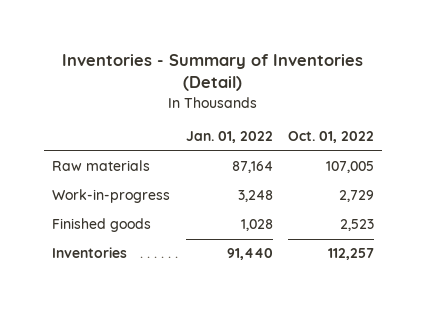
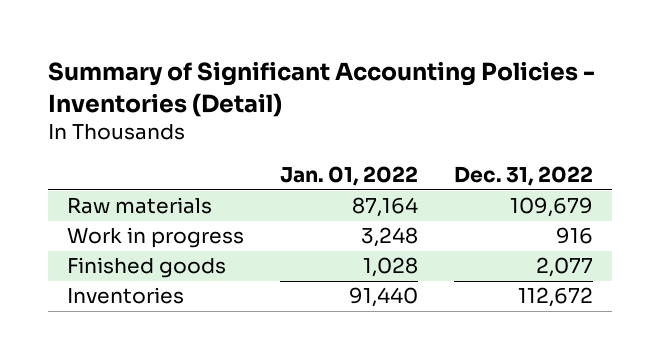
- Inventories - Summary of Inventories (Detail)
+ Summary of Significant Accounting Policies - Inventories (Detail)
- | Jan. 01, 2022 | Oct. 01, 2022
+ | Jan. 01, 2022 | Dec. 31, 2022
- Work-in-progress | 3,248 | 2,729
+ Work in progress | 3,248 | 916

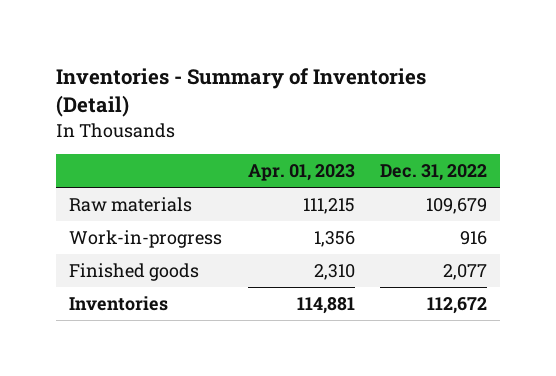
- Summary of Significant Accounting Policies - Inventories (Detail)
+ Inventories - Summary of Inventories (Detail)
- | Jan. 01, 2022 | Dec. 31, 2022
+ | Apr. 01, 2023 | Dec. 31, 2022
- Work in progress | 3,248 | 916
+ Work-in-progress | 1,356 | 916

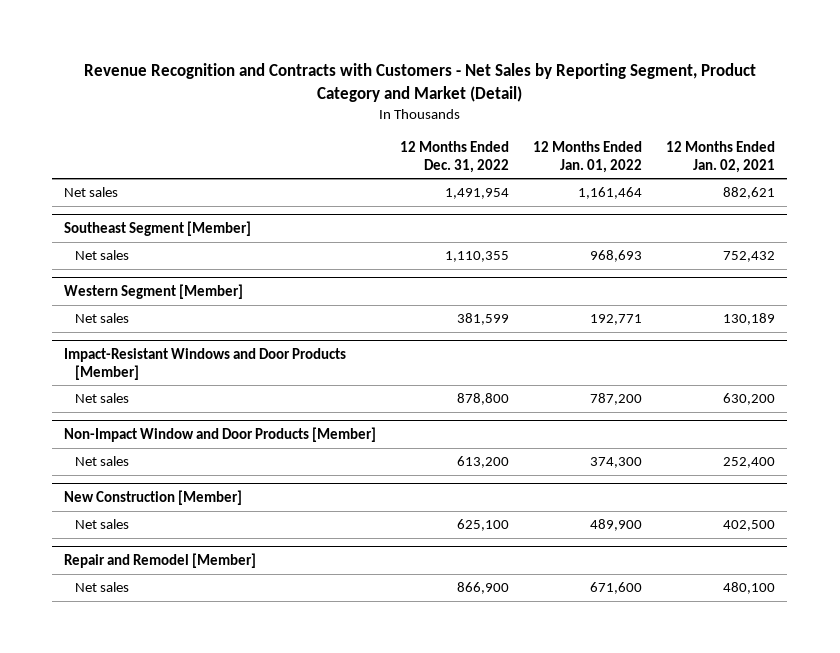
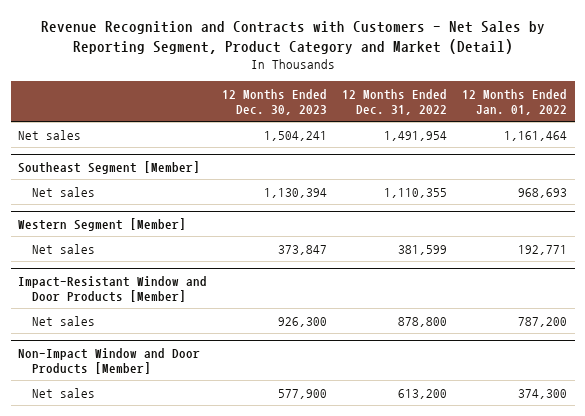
- | 12 Months Ended Dec. 31, 2022 | 12 Months Ended Jan. 01, 2022 | 12 Months Ended Jan. 02, 2021
+ | 12 Months Ended Dec. 30, 2023 | 12 Months Ended Dec. 31, 2022 | 12 Months Ended Jan. 01, 2022
- Impact-Resistant Windows and Door Products [Member]
+ Impact-Resistant Window and Door Products [Member]
- New Construction [Member]
- Net sales | 625,100 | 489,900 | 402,500
- Repair and Remodel [Member]
- Net sales | 866,900 | 671,600 | 480,100

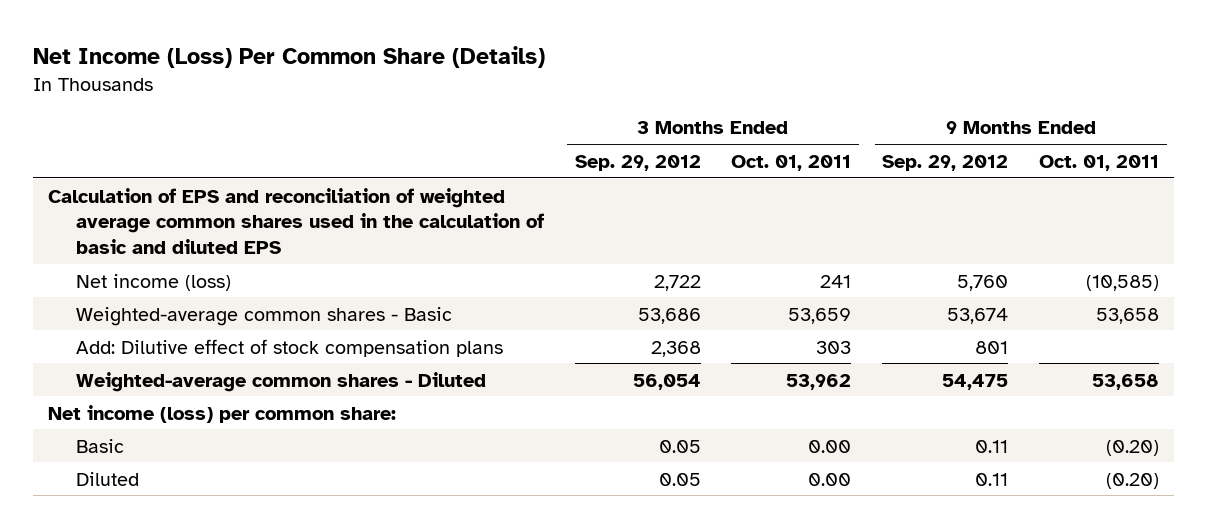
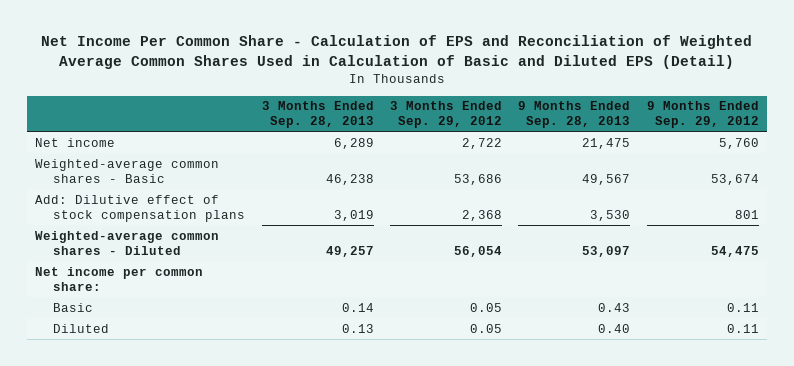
- Net Income (Loss) Per Common Share (Details)
+ Net Income Per Common Share - Calculation of EPS and Reconciliation of Weighted Average Common Shares Used in Calculation of Basic and Diluted EPS (Detail)
- | 3 Months Ended Sep. 29, 2012 | 3 Months Ended Oct. 01, 2011 | 9 Months Ended Sep. 29, 2012 | 9 Months Ended Oct. 01, 2011
+ | 3 Months Ended Sep. 28, 2013 | 3 Months Ended Sep. 29, 2012 | 9 Months Ended Sep. 28, 2013 | 9 Months Ended Sep. 29, 2012
- Calculation of EPS and reconciliation of weighted average common shares used in the calculation of basic and diluted EPS
- Net income (loss) | 2,722 | 241 | 5,760 | (10,585)
+ Net income | 6,289 | 2,722 | 21,475 | 5,760
- Net income (loss) per common share:
+ Net income per common share:

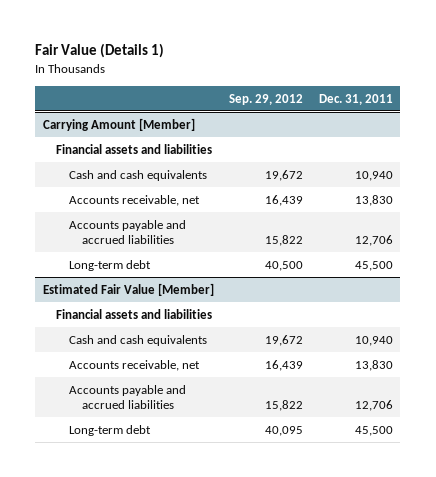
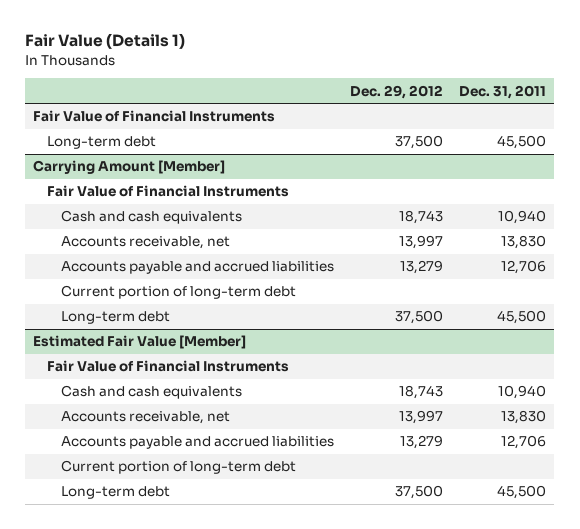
- | Sep. 29, 2012 | Dec. 31, 2011
+ | Dec. 29, 2012 | Dec. 31, 2011
+ Fair Value of Financial Instruments
+ Long-term debt | 37,500 | 45,500
@ Carrying Amount [Member]
- Financial assets and liabilities
+ Fair Value of Financial Instruments
+ Current portion of long-term debt
@ Estimated Fair Value [Member]
- Financial assets and liabilities
+ Fair Value of Financial Instruments
+ Current portion of long-term debt

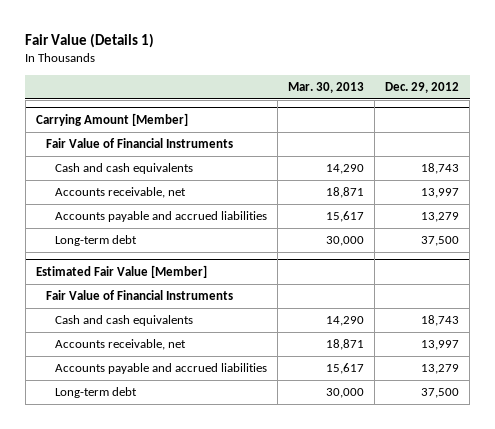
- | Dec. 29, 2012 | Dec. 31, 2011
+ | Mar. 30, 2013 | Dec. 29, 2012
- Fair Value of Financial Instruments
- Long-term debt | 37,500 | 45,500
@ Carrying Amount [Member]
- Current portion of long-term debt
@ Estimated Fair Value [Member]
- Current portion of long-term debt

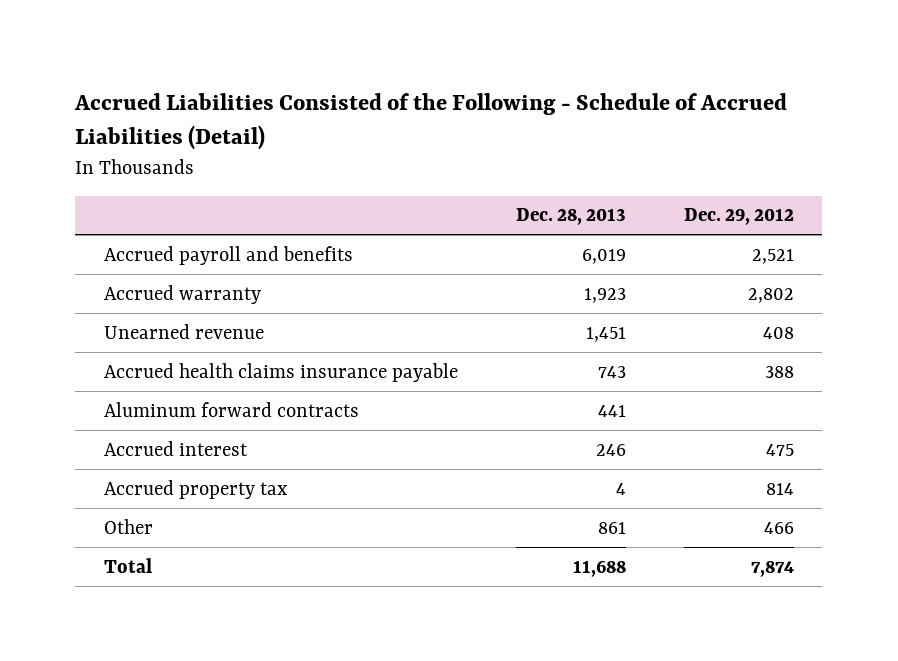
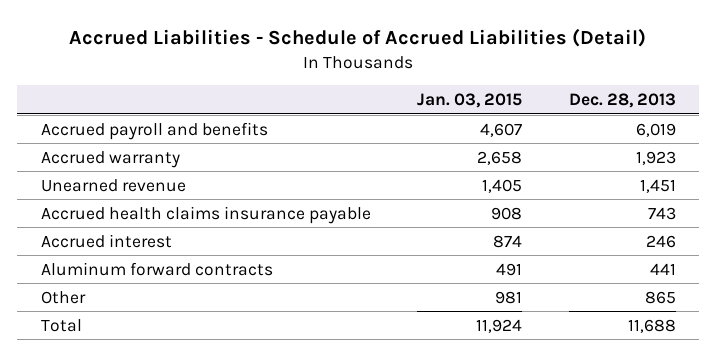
- Accrued Liabilities Consisted of the Following - Schedule of Accrued Liabilities (Detail)
+ Accrued Liabilities - Schedule of Accrued Liabilities (Detail)
- | Dec. 28, 2013 | Dec. 29, 2012
+ | Jan. 03, 2015 | Dec. 28, 2013
- Accrued property tax | 4 | 814
- Other | 861 | 466
moved down: Aluminum forward contracts | 491 | 441
+ Other | 981 | 865

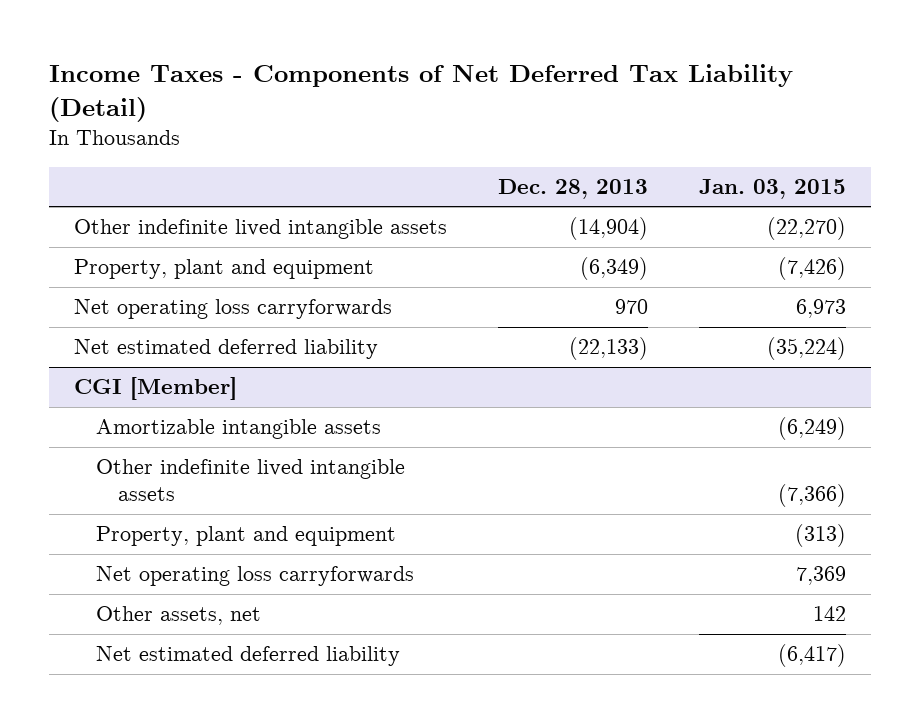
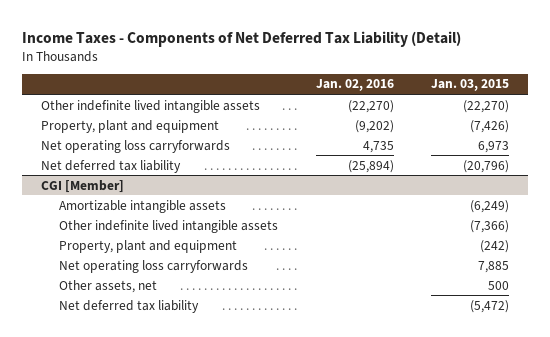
- | Dec. 28, 2013 | Jan. 03, 2015
+ | Jan. 02, 2016 | Jan. 03, 2015
- Net estimated deferred liability | (22,133) | (35,224)
+ Net deferred tax liability | (25,894) | (20,796)
@ CGI [Member]
- Property, plant and equipment | | (313)
- Net operating loss carryforwards | | 7,369
- Other assets, net | | 142
- Net estimated deferred liability | | (6,417)
+ Property, plant and equipment | | (242)
+ Net operating loss carryforwards | | 7,885
+ Other assets, net | | 500
+ Net deferred tax liability | | (5,472)

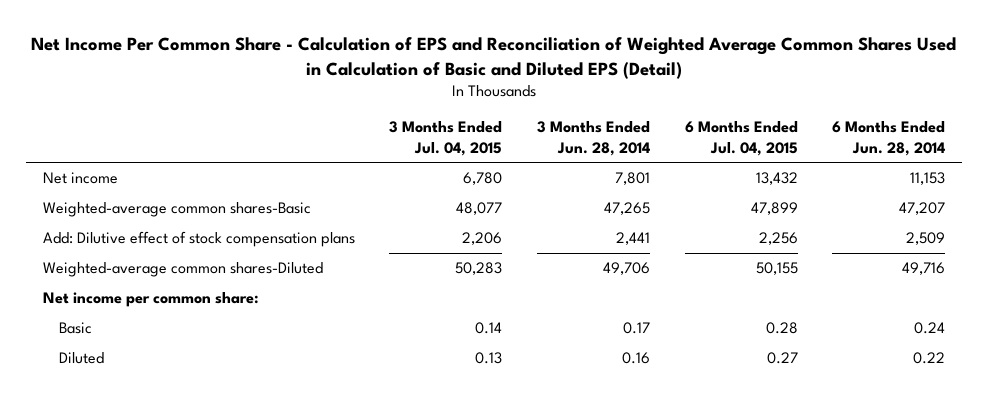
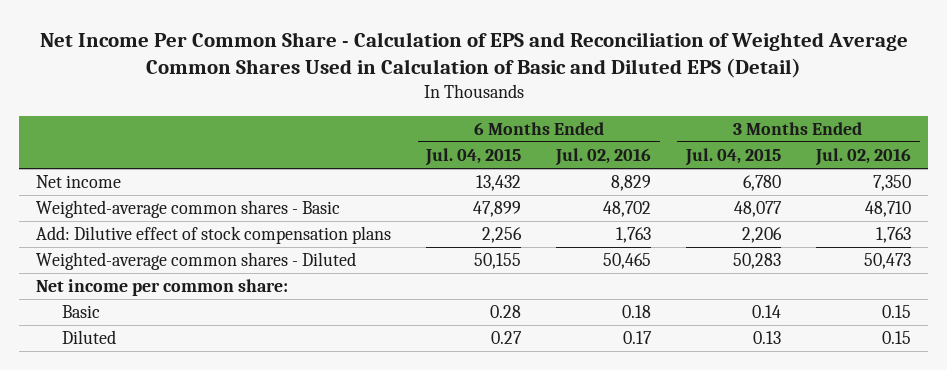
- | 3 Months Ended Jul. 04, 2015 | 3 Months Ended Jun. 28, 2014 | 6 Months Ended Jul. 04, 2015 | 6 Months Ended Jun. 28, 2014
+ | 6 Months Ended Jul. 04, 2015 | 6 Months Ended Jul. 02, 2016 | 3 Months Ended Jul. 04, 2015 | 3 Months Ended Jul. 02, 2016
- Weighted-average common shares-Basic | 48,077 | 47,265 | 47,899 | 47,207
+ Weighted-average common shares - Basic | 47,899 | 48,702 | 48,077 | 48,710
- Weighted-average common shares-Diluted | 50,283 | 49,706 | 50,155 | 49,716
+ Weighted-average common shares - Diluted | 50,155 | 50,465 | 50,283 | 50,473

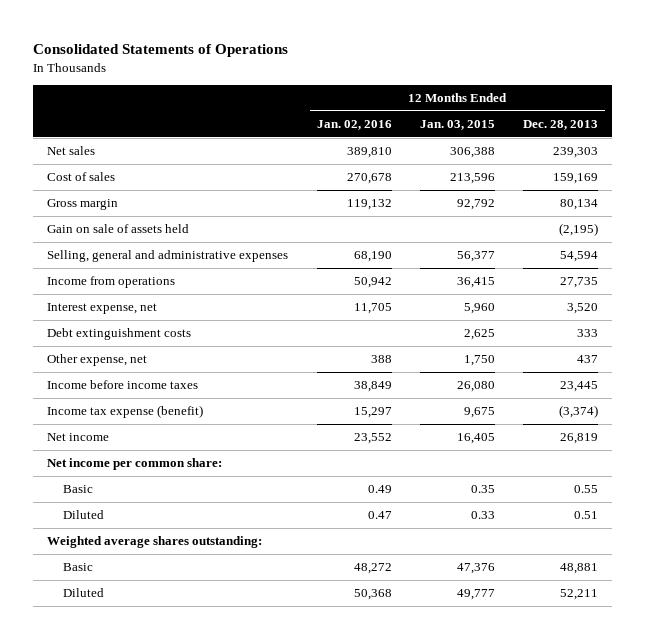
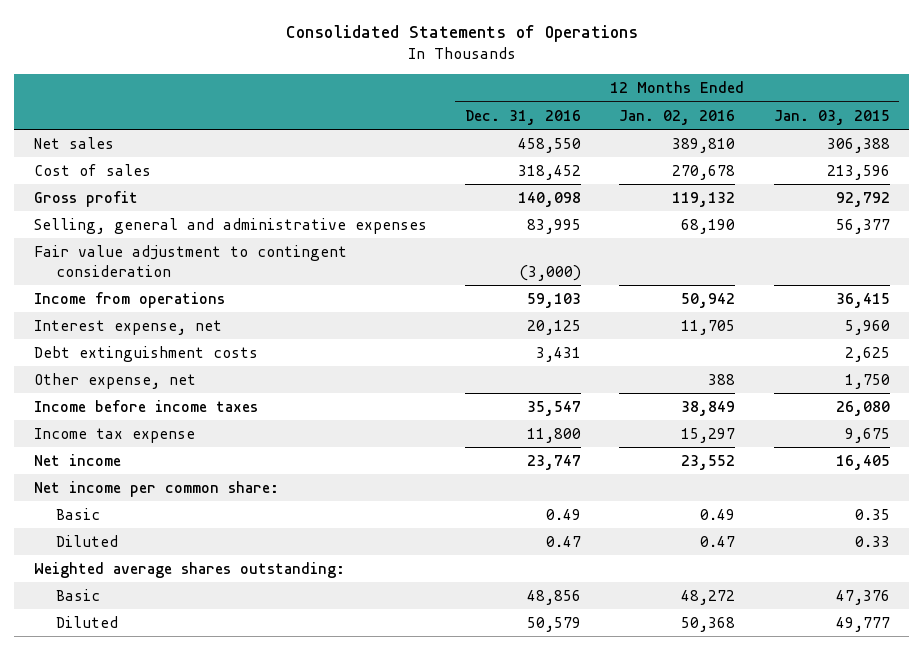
- | 12 Months Ended Jan. 02, 2016 | 12 Months Ended Jan. 03, 2015 | 12 Months Ended Dec. 28, 2013
+ | 12 Months Ended Dec. 31, 2016 | 12 Months Ended Jan. 02, 2016 | 12 Months Ended Jan. 03, 2015
- Gross margin | 119,132 | 92,792 | 80,134
- Gain on sale of assets held | | | (2,195)
+ Gross profit | 140,098 | 119,132 | 92,792
+ Fair value adjustment to contingent consideration | (3,000) | |
- Income tax expense (benefit) | 15,297 | 9,675 | (3,374)
+ Income tax expense | 11,800 | 15,297 | 9,675

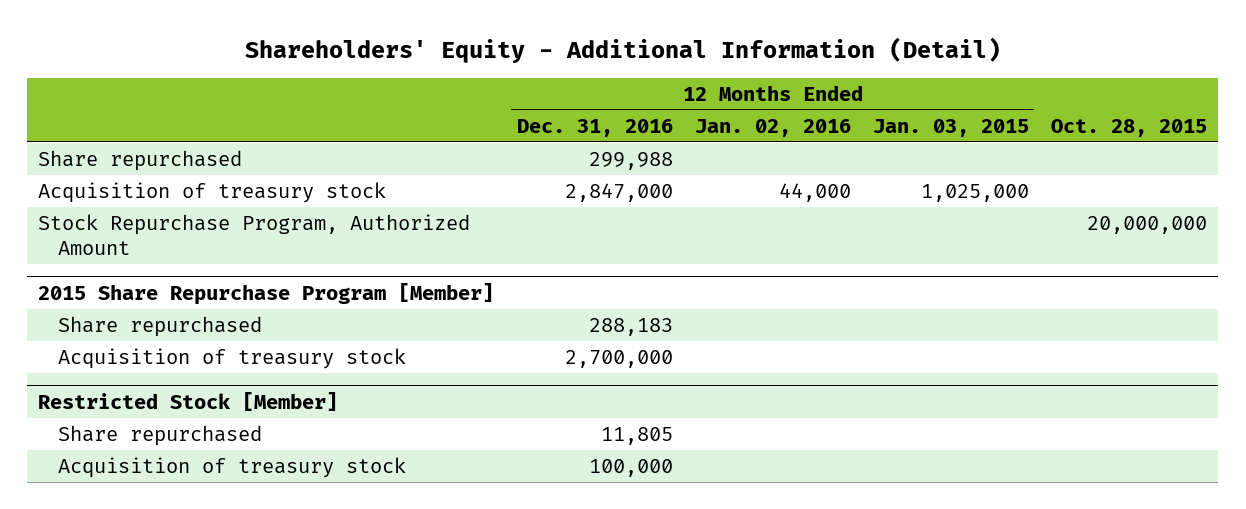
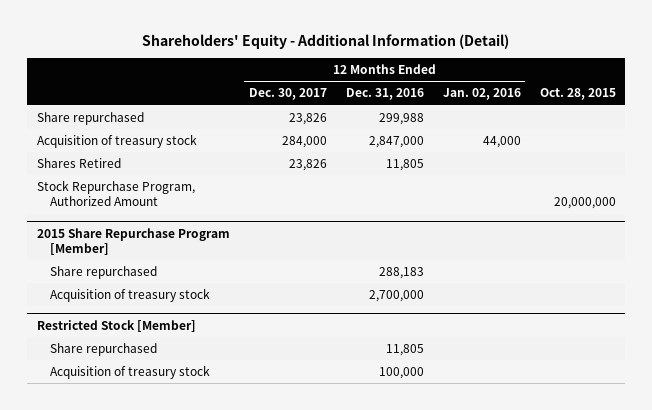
- | 12 Months Ended Dec. 31, 2016 | 12 Months Ended Jan. 02, 2016 | 12 Months Ended Jan. 03, 2015 | Oct. 28, 2015
+ | 12 Months Ended Dec. 30, 2017 | 12 Months Ended Dec. 31, 2016 | 12 Months Ended Jan. 02, 2016 | Oct. 28, 2015
+ Shares Retired | 23,826 | 11,805 | |

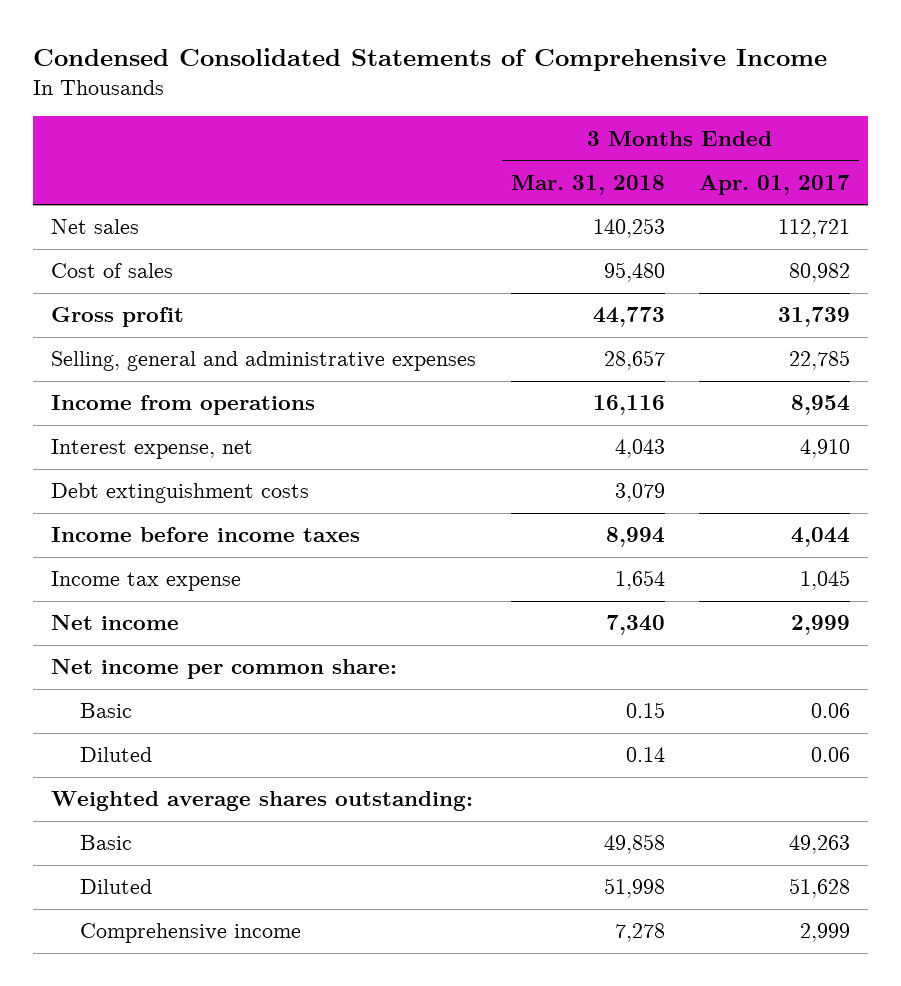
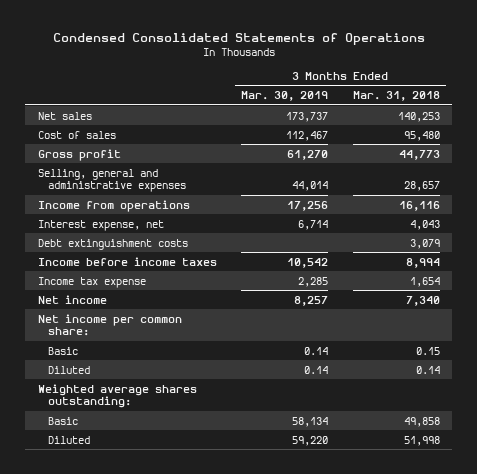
- Condensed Consolidated Statements of Comprehensive Income
+ Condensed Consolidated Statements of Operations
- | 3 Months Ended Mar. 31, 2018 | 3 Months Ended Apr. 01, 2017
+ | 3 Months Ended Mar. 30, 2019 | 3 Months Ended Mar. 31, 2018
- Comprehensive income | 7,278 | 2,999

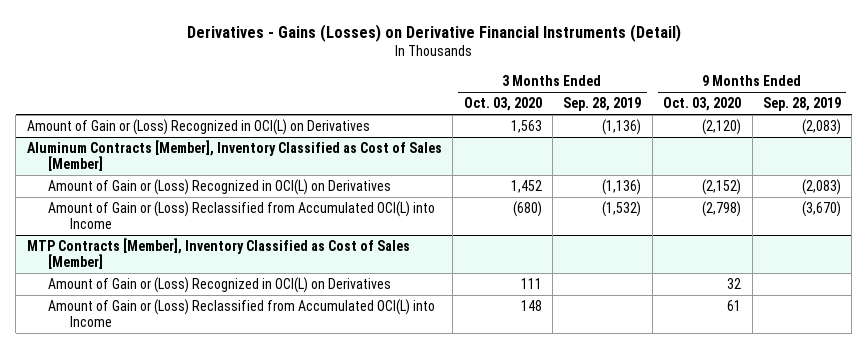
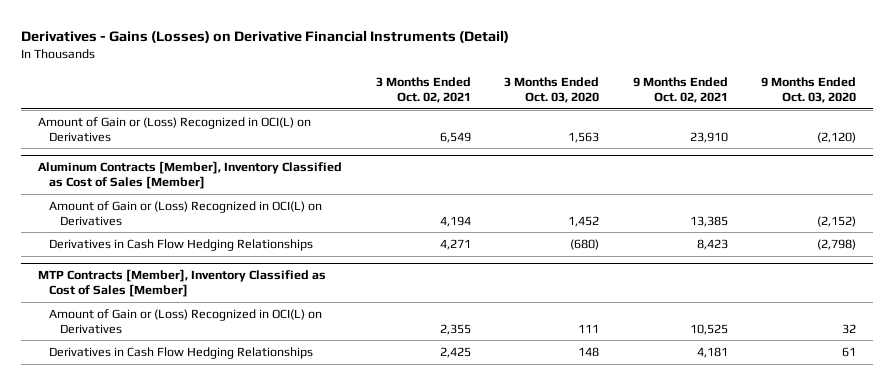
- | 3 Months Ended Oct. 03, 2020 | 3 Months Ended Sep. 28, 2019 | 9 Months Ended Oct. 03, 2020 | 9 Months Ended Sep. 28, 2019
+ | 3 Months Ended Oct. 02, 2021 | 3 Months Ended Oct. 03, 2020 | 9 Months Ended Oct. 02, 2021 | 9 Months Ended Oct. 03, 2020
@ Aluminum Contracts [Member], Inventory Classified as Cost of Sales [Member]
- Amount of Gain or (Loss) Reclassified from Accumulated OCI(L) into Income | (680) | (1,532) | (2,798) | (3,670)
+ Derivatives in Cash Flow Hedging Relationships | 4,271 | (680) | 8,423 | (2,798)
@ MTP Contracts [Member], Inventory Classified as Cost of Sales [Member]
- Amount of Gain or (Loss) Reclassified from Accumulated OCI(L) into Income | 148 | | 61 |
+ Derivatives in Cash Flow Hedging Relationships | 2,425 | 148 | 4,181 | 61

